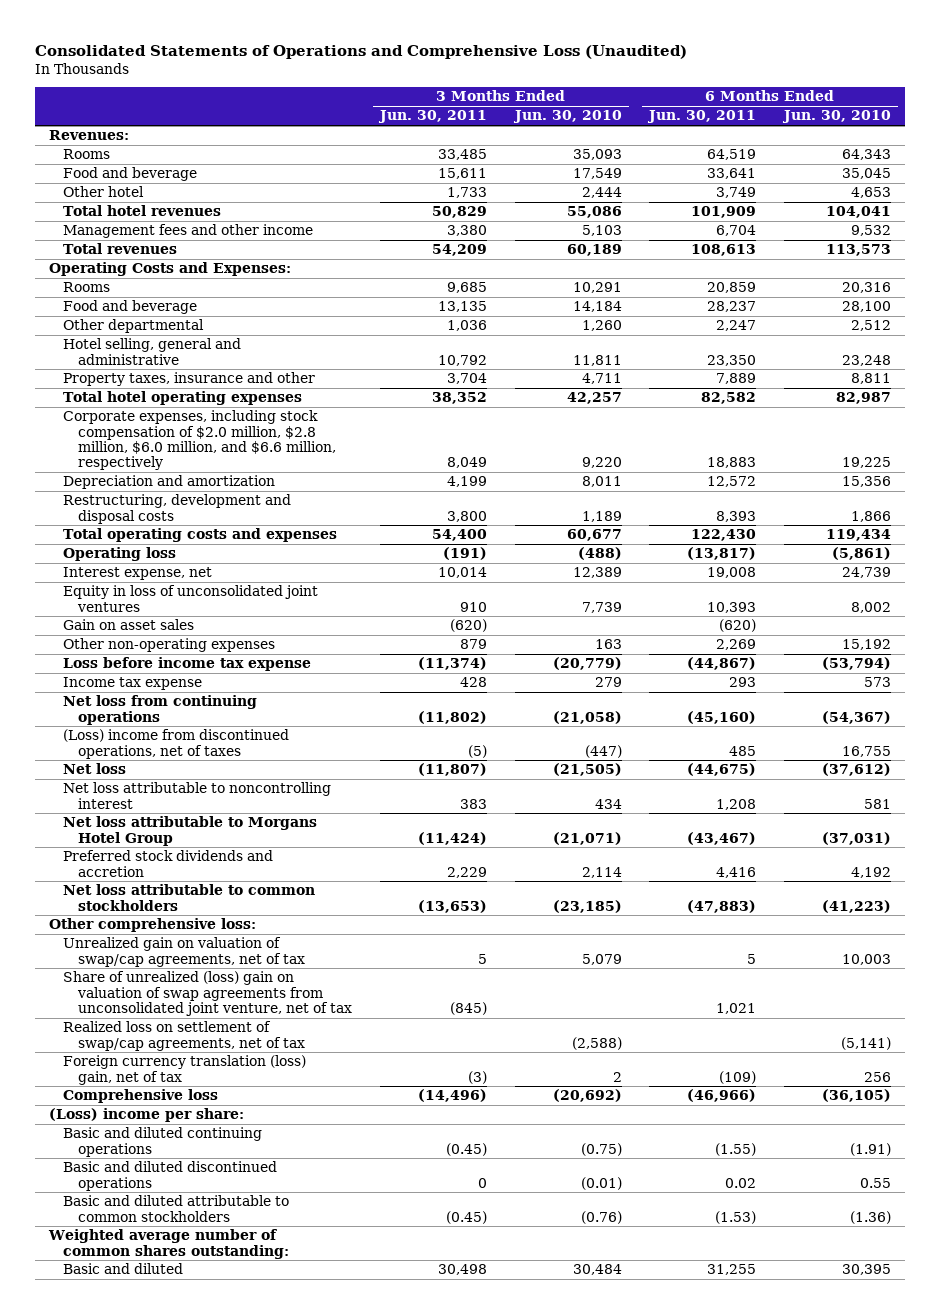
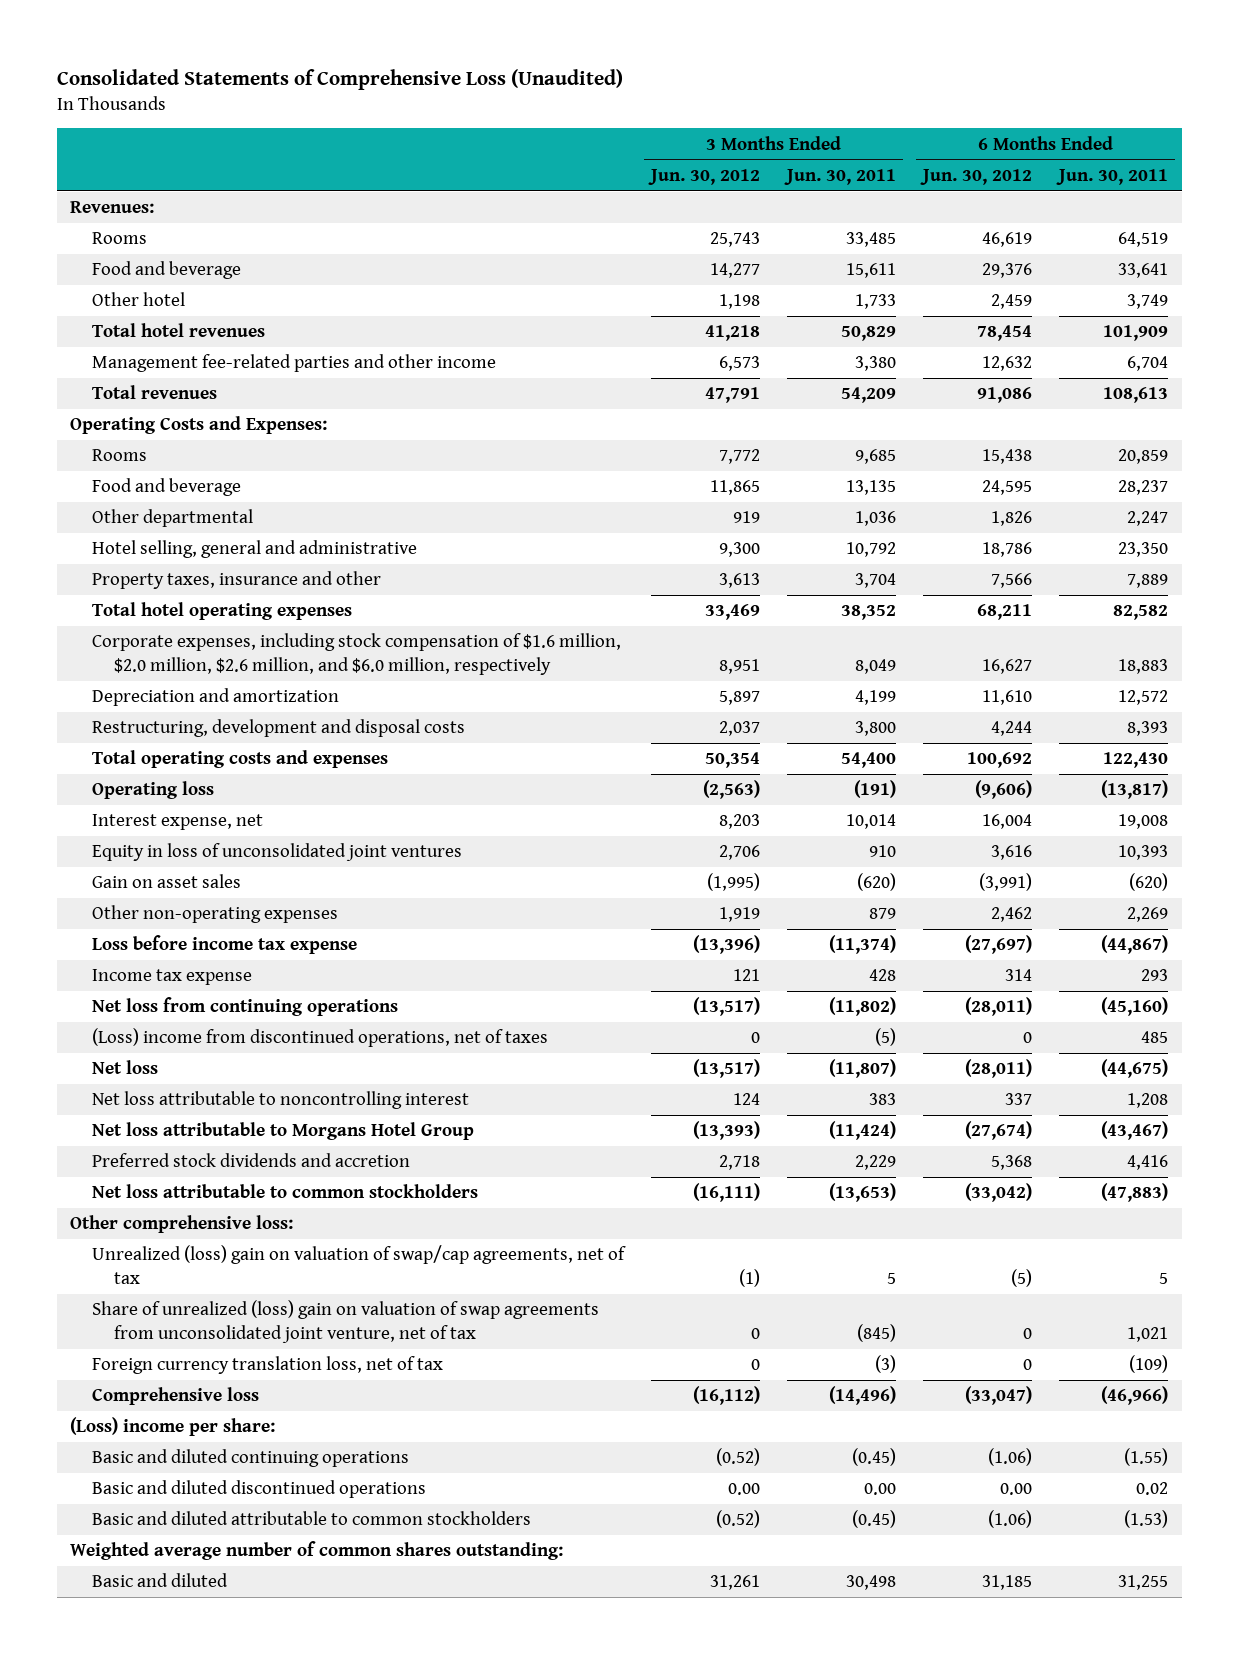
- Consolidated Statements of Operations and Comprehensive Loss (Unaudited)
+ Consolidated Statements of Comprehensive Loss (Unaudited)
- | 3 Months Ended Jun. 30, 2011 | 3 Months Ended Jun. 30, 2010 | 6 Months Ended Jun. 30, 2011 | 6 Months Ended Jun. 30, 2010
+ | 3 Months Ended Jun. 30, 2012 | 3 Months Ended Jun. 30, 2011 | 6 Months Ended Jun. 30, 2012 | 6 Months Ended Jun. 30, 2011
- Management fees and other income | 3,380 | 5,103 | 6,704 | 9,532
+ Management fee-related parties and other income | 6,573 | 3,380 | 12,632 | 6,704
- Corporate expenses, including stock compensation of $2.0 million, $2.8 million, $6.0 million, and $6.6 million, respectively | 8,049 | 9,220 | 18,883 | 19,225
+ Corporate expenses, including stock compensation of $1.6 million, $2.0 million, $2.6 million, and $6.0 million, respectively | 8,951 | 8,049 | 16,627 | 18,883
- Unrealized gain on valuation of swap/cap agreements, net of tax | 5 | 5,079 | 5 | 10,003
+ Unrealized (loss) gain on valuation of swap/cap agreements, net of tax | (1) | 5 | (5) | 5
- Realized loss on settlement of swap/cap agreements, net of tax | | (2,588) | | (5,141)
- Foreign currency translation (loss) gain, net of tax | (3) | 2 | (109) | 256
+ Foreign currency translation loss, net of tax | 0 | (3) | 0 | (109)
- Basic and diluted discontinued operations | 0 | (0.01) | 0.02 | 0.55
+ Basic and diluted discontinued operations | 0.00 | 0.00 | 0.00 | 0.02

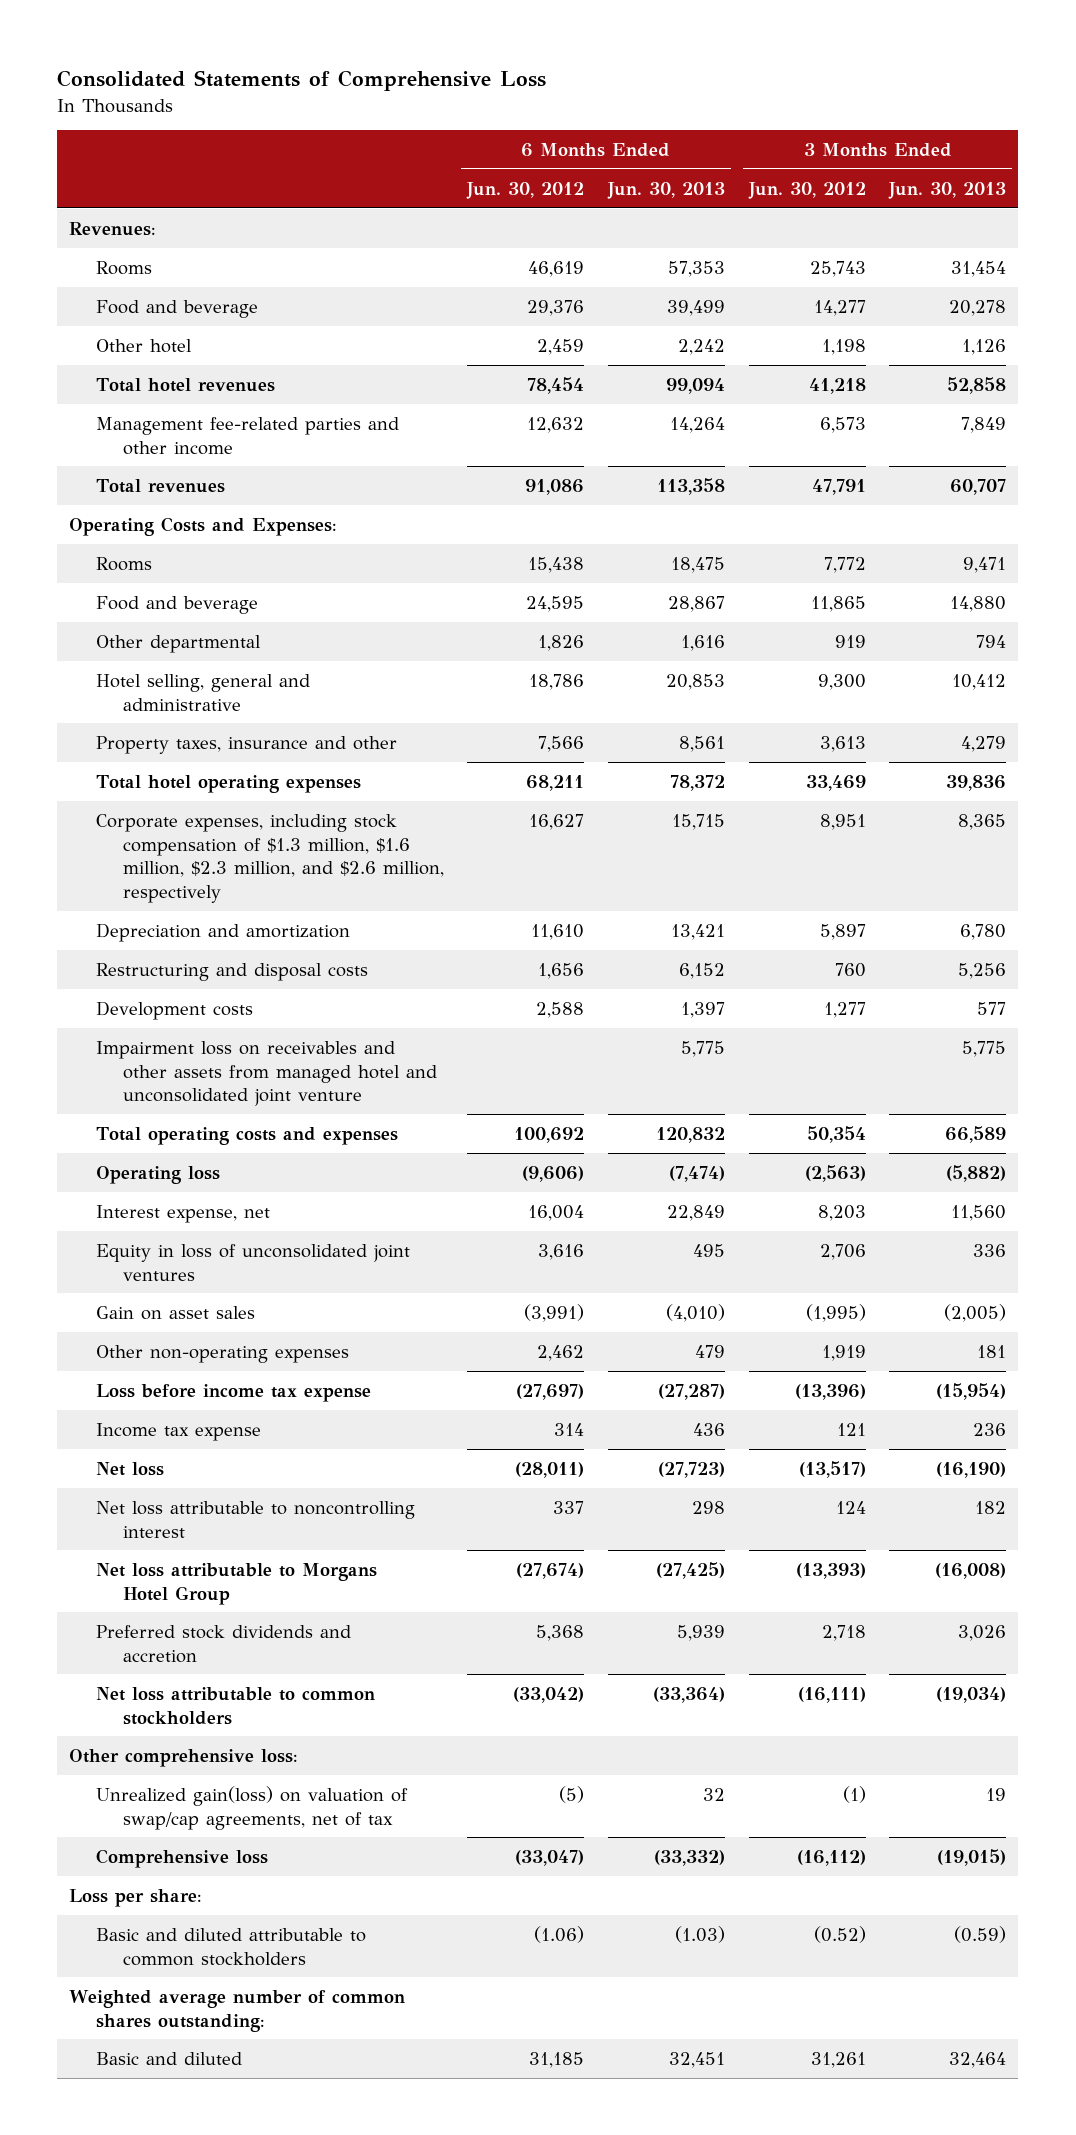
- Consolidated Statements of Comprehensive Loss (Unaudited)
+ Consolidated Statements of Comprehensive Loss
- | 3 Months Ended Jun. 30, 2012 | 3 Months Ended Jun. 30, 2011 | 6 Months Ended Jun. 30, 2012 | 6 Months Ended Jun. 30, 2011
+ | 6 Months Ended Jun. 30, 2012 | 6 Months Ended Jun. 30, 2013 | 3 Months Ended Jun. 30, 2012 | 3 Months Ended Jun. 30, 2013
- Corporate expenses, including stock compensation of $1.6 million, $2.0 million, $2.6 million, and $6.0 million, respectively | 8,951 | 8,049 | 16,627 | 18,883
+ Corporate expenses, including stock compensation of $1.3 million, $1.6 million, $2.3 million, and $2.6 million, respectively | 16,627 | 15,715 | 8,951 | 8,365
- Restructuring, development and disposal costs | 2,037 | 3,800 | 4,244 | 8,393
+ Restructuring and disposal costs | 1,656 | 6,152 | 760 | 5,256
+ Development costs | 2,588 | 1,397 | 1,277 | 577
+ Impairment loss on receivables and other assets from managed hotel and unconsolidated joint venture | | 5,775 | | 5,775
- Net loss from continuing operations | (13,517) | (11,802) | (28,011) | (45,160)
- (Loss) income from discontinued operations, net of taxes | 0 | (5) | 0 | 485
- Unrealized (loss) gain on valuation of swap/cap agreements, net of tax | (1) | 5 | (5) | 5
- Share of unrealized (loss) gain on valuation of swap agreements from unconsolidated joint venture, net of tax | 0 | (845) | 0 | 1,021
- Foreign currency translation loss, net of tax | 0 | (3) | 0 | (109)
+ Unrealized gain(loss) on valuation of swap/cap agreements, net of tax | (5) | 32 | (1) | 19
- (Loss) income per share:
- Basic and diluted continuing operations | (0.52) | (0.45) | (1.06) | (1.55)
- Basic and diluted discontinued operations | 0.00 | 0.00 | 0.00 | 0.02
+ Loss per share:

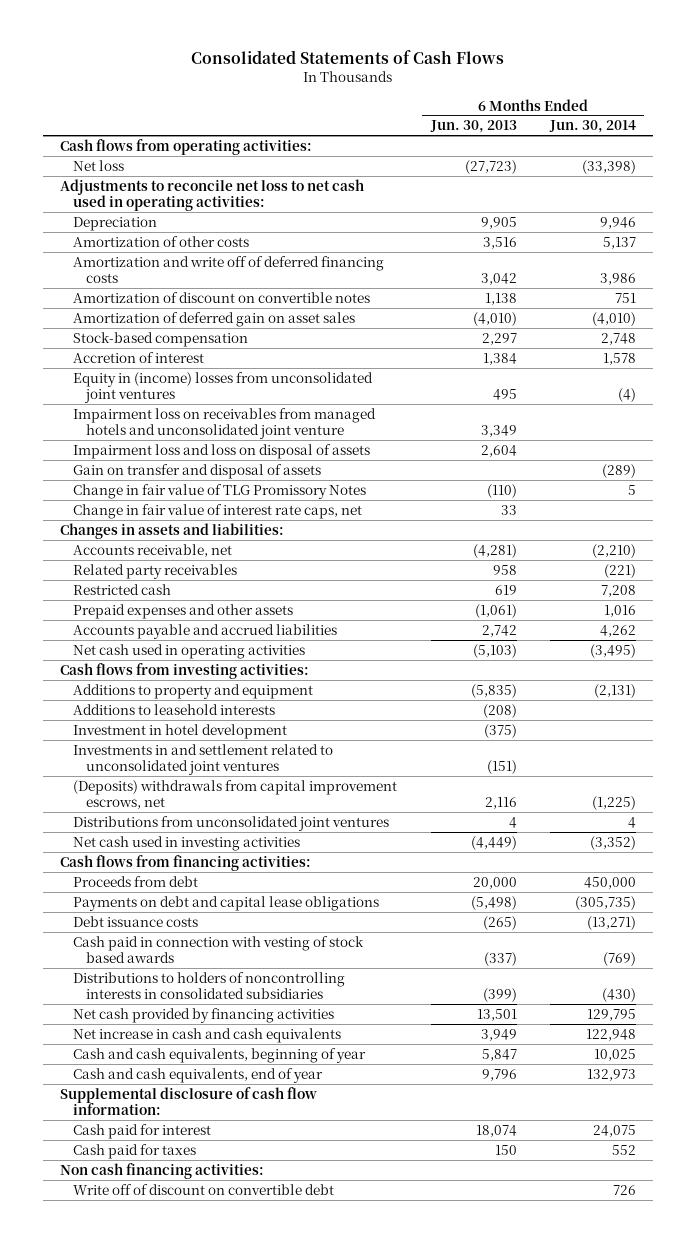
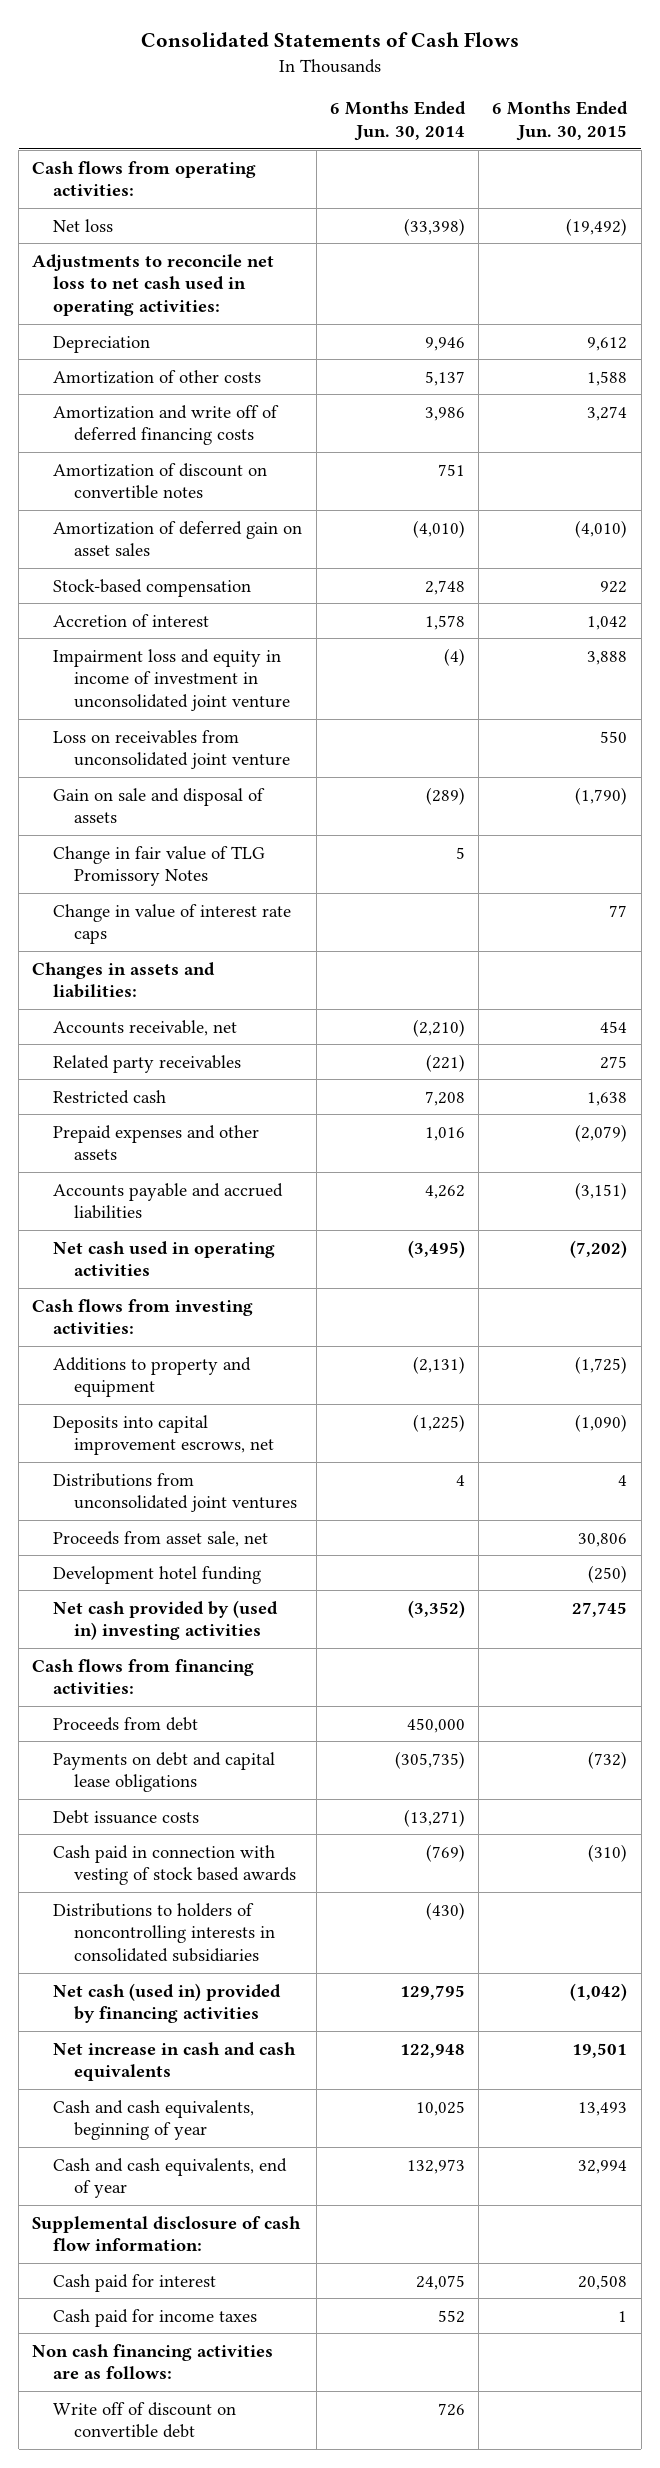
- | 6 Months Ended Jun. 30, 2013 | 6 Months Ended Jun. 30, 2014
+ | 6 Months Ended Jun. 30, 2014 | 6 Months Ended Jun. 30, 2015
- Equity in (income) losses from unconsolidated joint ventures | 495 | (4)
- Impairment loss on receivables from managed hotels and unconsolidated joint venture | 3,349 |
- Impairment loss and loss on disposal of assets | 2,604 |
- Gain on transfer and disposal of assets | | (289)
+ Impairment loss and equity in income of investment in unconsolidated joint venture | (4) | 3,888
+ Loss on receivables from unconsolidated joint venture | | 550
+ Gain on sale and disposal of assets | (289) | (1,790)
- Change in fair value of interest rate caps, net | 33 |
+ Change in value of interest rate caps | | 77
- Additions to leasehold interests | (208) |
- Investment in hotel development | (375) |
- Investments in and settlement related to unconsolidated joint ventures | (151) |
- (Deposits) withdrawals from capital improvement escrows, net | 2,116 | (1,225)
+ Deposits into capital improvement escrows, net | (1,225) | (1,090)
- Net cash used in investing activities | (4,449) | (3,352)
+ Proceeds from asset sale, net | | 30,806
+ Development hotel funding | | (250)
+ Net cash provided by (used in) investing activities | (3,352) | 27,745
- Net cash provided by financing activities | 13,501 | 129,795
+ Net cash (used in) provided by financing activities | 129,795 | (1,042)
- Cash paid for taxes | 150 | 552
- Non cash financing activities:
+ Cash paid for income taxes | 552 | 1
+ Non cash financing activities are as follows:

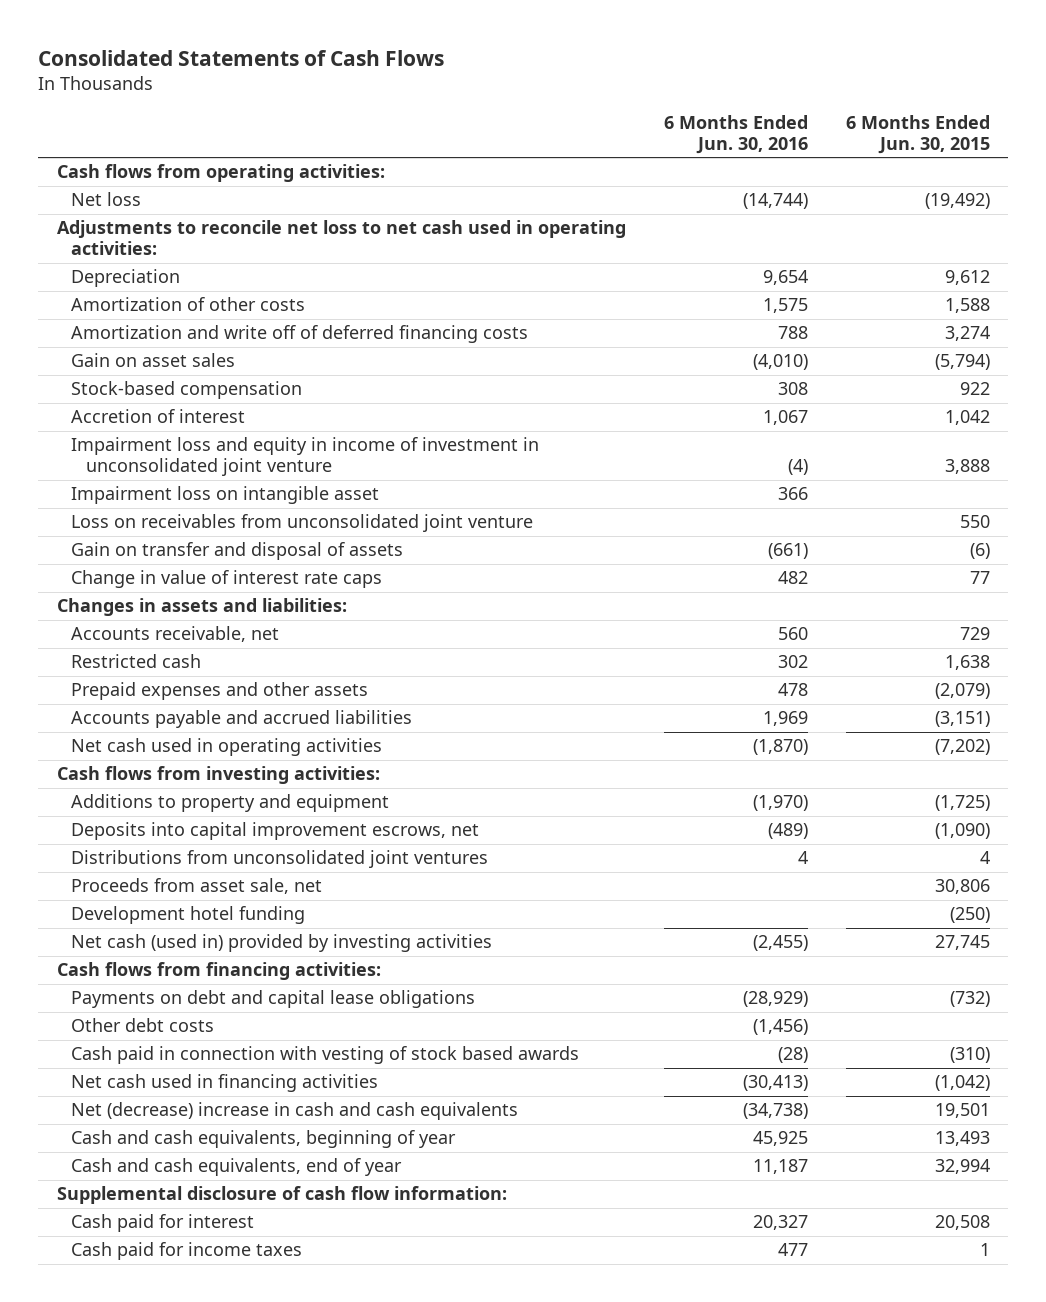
- | 6 Months Ended Jun. 30, 2014 | 6 Months Ended Jun. 30, 2015
+ | 6 Months Ended Jun. 30, 2016 | 6 Months Ended Jun. 30, 2015
- Amortization of discount on convertible notes | 751 |
- Amortization of deferred gain on asset sales | (4,010) | (4,010)
+ Gain on asset sales | (4,010) | (5,794)
+ Impairment loss on intangible asset | 366 |
- Gain on sale and disposal of assets | (289) | (1,790)
- Change in fair value of TLG Promissory Notes | 5 |
+ Gain on transfer and disposal of assets | (661) | (6)
- Accounts receivable, net | (2,210) | 454
- Related party receivables | (221) | 275
+ Accounts receivable, net | 560 | 729
- Net cash provided by (used in) investing activities | (3,352) | 27,745
+ Net cash (used in) provided by investing activities | (2,455) | 27,745
- Proceeds from debt | 450,000 |
- Debt issuance costs | (13,271) |
+ Other debt costs | (1,456) |
- Distributions to holders of noncontrolling interests in consolidated subsidiaries | (430) |
- Net cash (used in) provided by financing activities | 129,795 | (1,042)
- Net increase in cash and cash equivalents | 122,948 | 19,501
+ Net cash used in financing activities | (30,413) | (1,042)
+ Net (decrease) increase in cash and cash equivalents | (34,738) | 19,501
- Non cash financing activities are as follows:
- Write off of discount on convertible debt | 726 |

